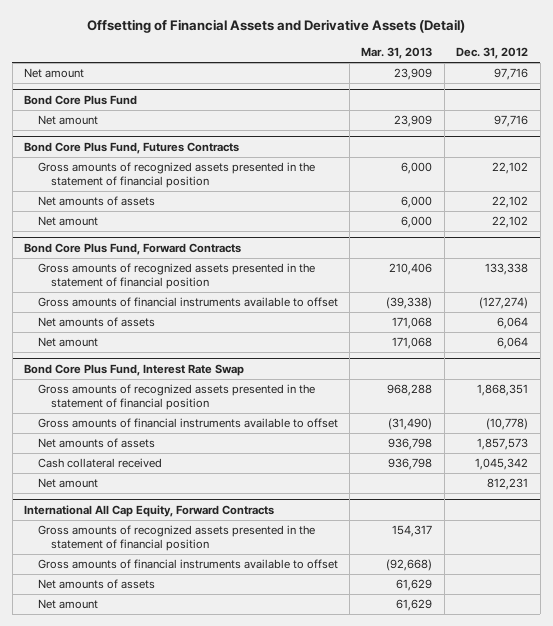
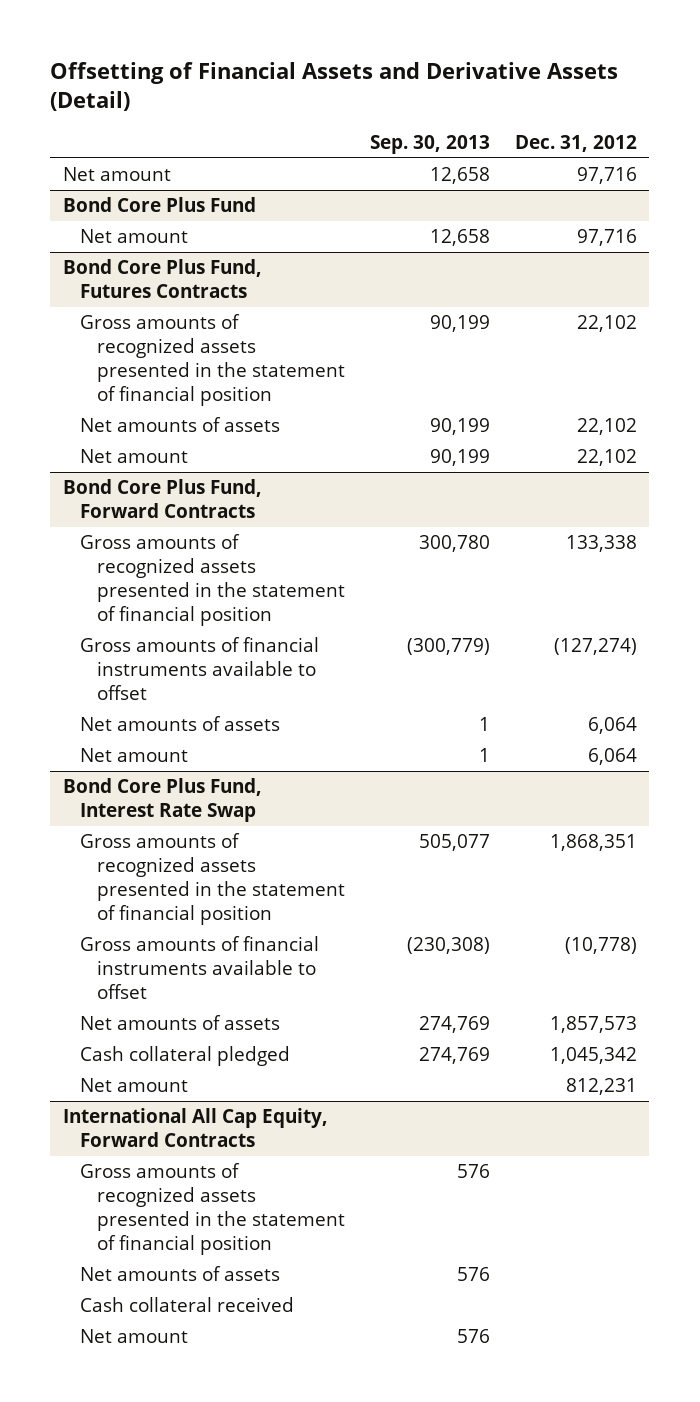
- | Mar. 31, 2013 | Dec. 31, 2012
+ | Sep. 30, 2013 | Dec. 31, 2012
@ Bond Core Plus Fund, Interest Rate Swap
- Cash collateral received | 936,798 | 1,045,342
+ Cash collateral pledged | 274,769 | 1,045,342
@ International All Cap Equity, Forward Contracts
- Gross amounts of financial instruments available to offset | (92,668) |
+ Cash collateral received

